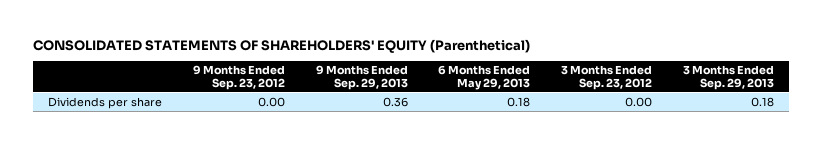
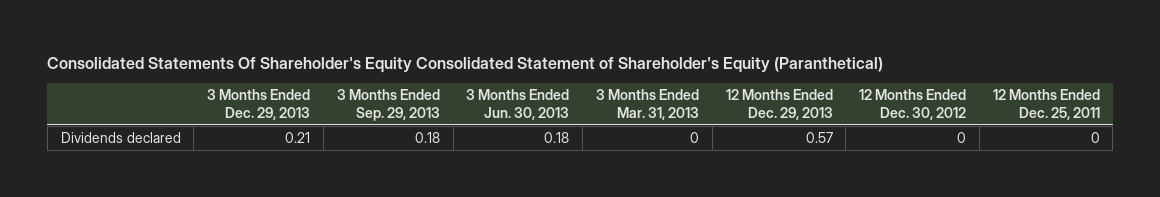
- CONSOLIDATED STATEMENTS OF SHAREHOLDERS' EQUITY (Parenthetical)
+ Consolidated Statements Of Shareholder's Equity Consolidated Statement of Shareholder's Equity (Paranthetical)
- | 9 Months Ended Sep. 23, 2012 | 9 Months Ended Sep. 29, 2013 | 6 Months Ended May 29, 2013 | 3 Months Ended Sep. 23, 2012 | 3 Months Ended Sep. 29, 2013
+ | 3 Months Ended Dec. 29, 2013 | 3 Months Ended Sep. 29, 2013 | 3 Months Ended Jun. 30, 2013 | 3 Months Ended Mar. 31, 2013 | 12 Months Ended Dec. 29, 2013 | 12 Months Ended Dec. 30, 2012 | 12 Months Ended Dec. 25, 2011
- Dividends per share | 0.00 | 0.36 | 0.18 | 0.00 | 0.18
+ Dividends declared | 0.21 | 0.18 | 0.18 | 0 | 0.57 | 0 | 0

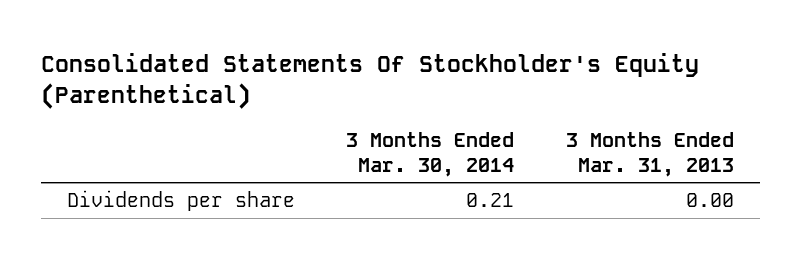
- Consolidated Statements Of Shareholder's Equity Consolidated Statement of Shareholder's Equity (Paranthetical)
+ Consolidated Statements Of Stockholder's Equity (Parenthetical)
- | 3 Months Ended Dec. 29, 2013 | 3 Months Ended Sep. 29, 2013 | 3 Months Ended Jun. 30, 2013 | 3 Months Ended Mar. 31, 2013 | 12 Months Ended Dec. 29, 2013 | 12 Months Ended Dec. 30, 2012 | 12 Months Ended Dec. 25, 2011
+ | 3 Months Ended Mar. 30, 2014 | 3 Months Ended Mar. 31, 2013
- Dividends declared | 0.21 | 0.18 | 0.18 | 0 | 0.57 | 0 | 0
+ Dividends per share | 0.21 | 0.00

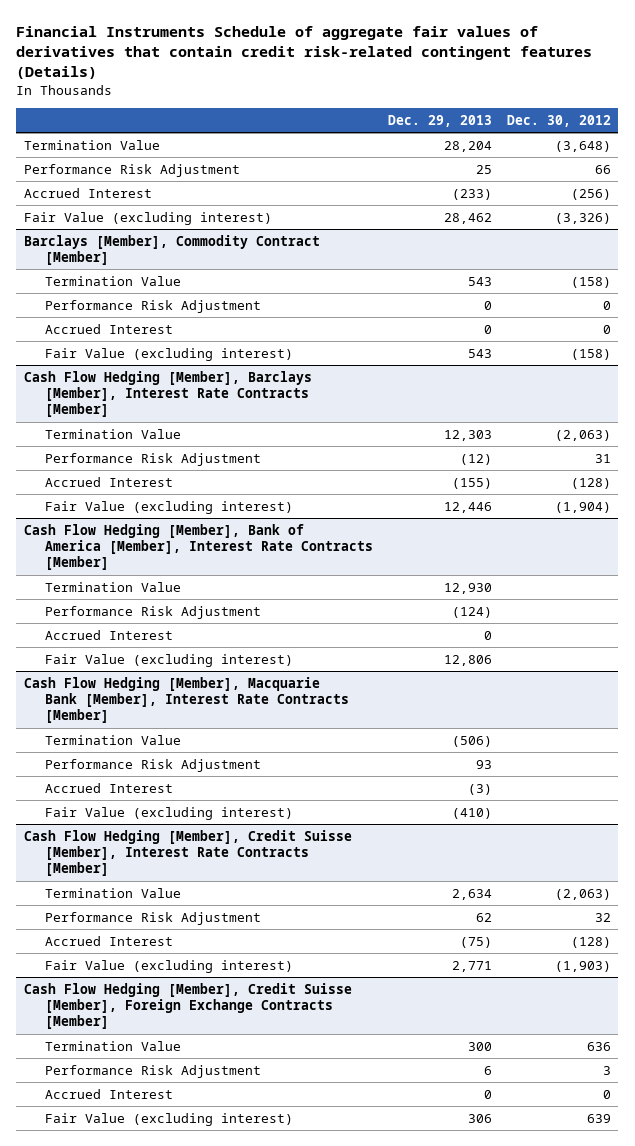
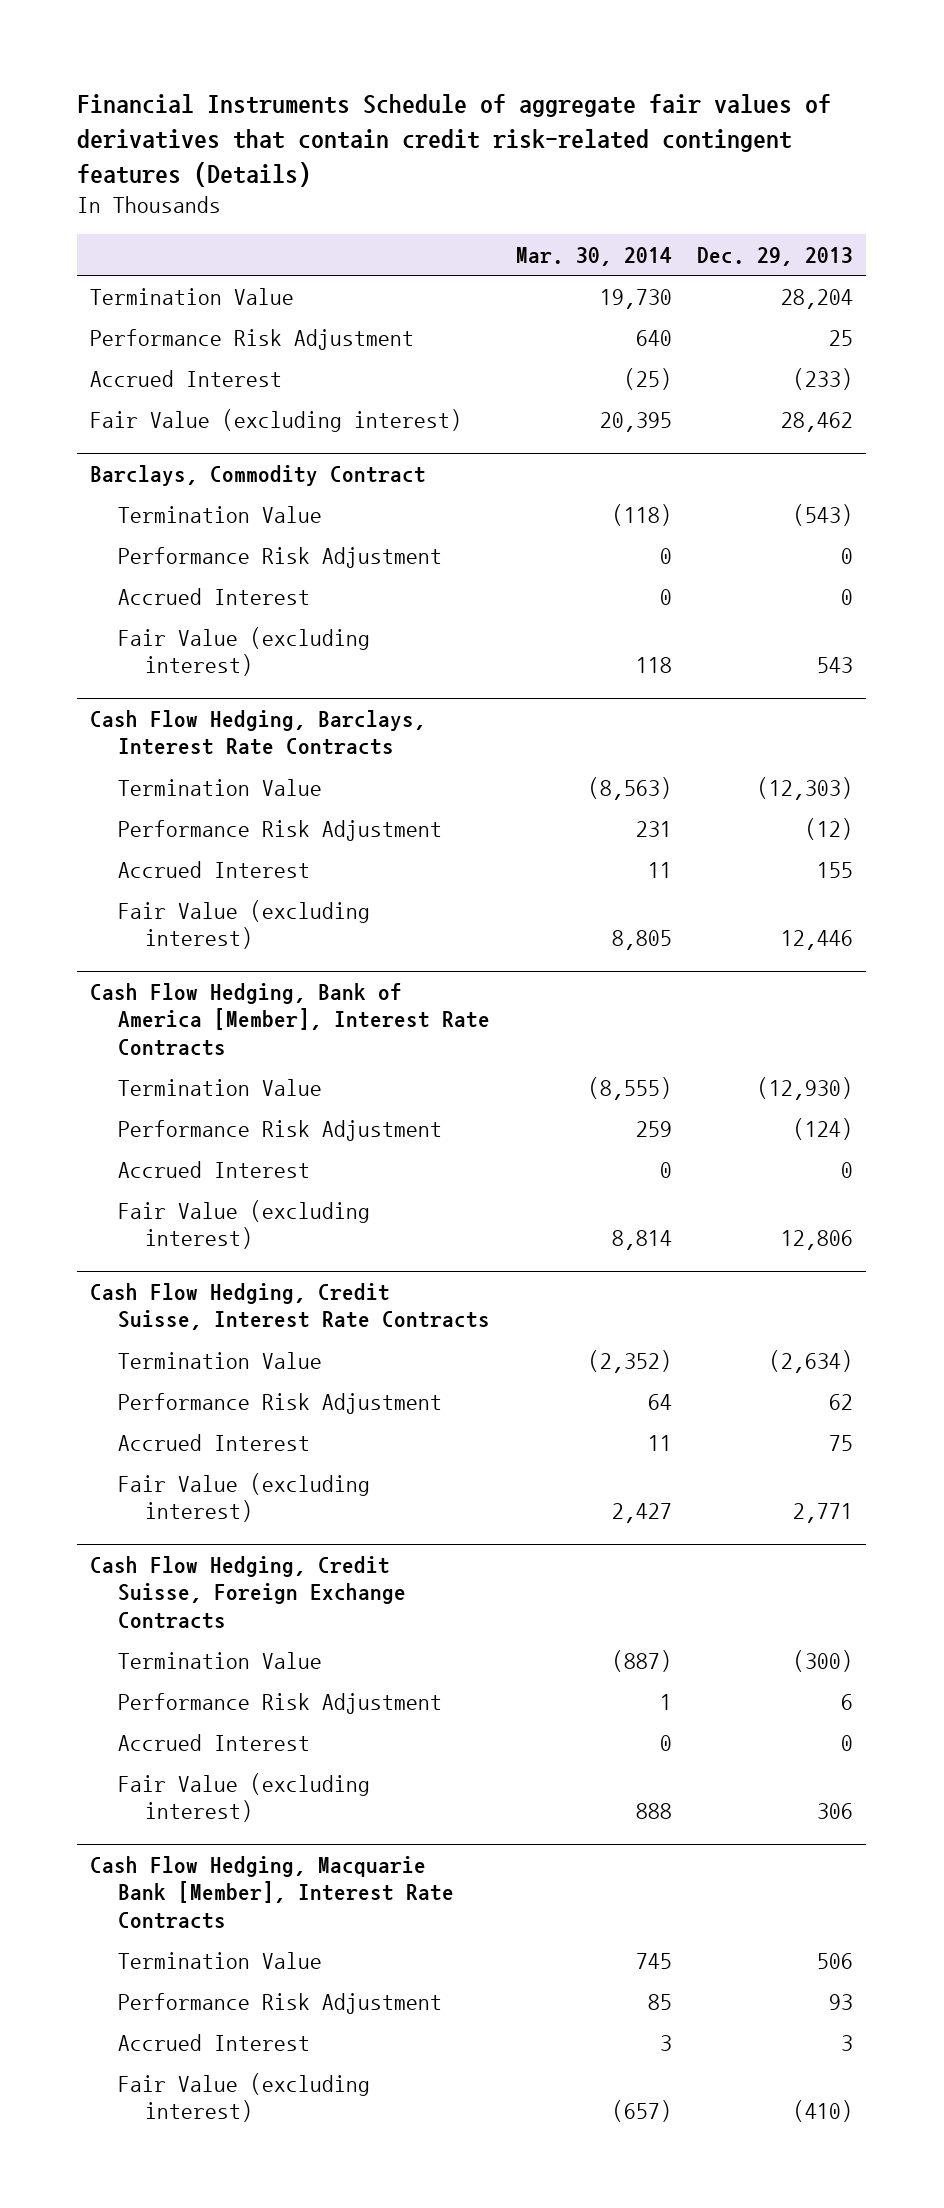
- | Dec. 29, 2013 | Dec. 30, 2012
+ | Mar. 30, 2014 | Dec. 29, 2013
- Barclays [Member], Commodity Contract [Member]
- Termination Value | 543 | (158)
+ Barclays, Commodity Contract
+ Termination Value | (118) | (543)
- Cash Flow Hedging [Member], Barclays [Member], Interest Rate Contracts [Member]
- Termination Value | 12,303 | (2,063)
+ Cash Flow Hedging, Barclays, Interest Rate Contracts
+ Termination Value | (8,563) | (12,303)
- Accrued Interest | (155) | (128)
+ Accrued Interest | 11 | 155
- Cash Flow Hedging [Member], Bank of America [Member], Interest Rate Contracts [Member]
- Termination Value | 12,930 |
+ Cash Flow Hedging, Bank of America [Member], Interest Rate Contracts
+ Termination Value | (8,555) | (12,930)
- Cash Flow Hedging [Member], Macquarie Bank [Member], Interest Rate Contracts [Member]
- Termination Value | (506) |
- Performance Risk Adjustment | 93 |
- Accrued Interest | (3) |
- Fair Value (excluding interest) | (410) |
- Cash Flow Hedging [Member], Credit Suisse [Member], Interest Rate Contracts [Member]
- Termination Value | 2,634 | (2,063)
+ Cash Flow Hedging, Credit Suisse, Interest Rate Contracts
+ Termination Value | (2,352) | (2,634)
- Accrued Interest | (75) | (128)
+ Accrued Interest | 11 | 75
- Cash Flow Hedging [Member], Credit Suisse [Member], Foreign Exchange Contracts [Member]
- Termination Value | 300 | 636
+ Cash Flow Hedging, Credit Suisse, Foreign Exchange Contracts
+ Termination Value | (887) | (300)
+ Cash Flow Hedging, Macquarie Bank [Member], Interest Rate Contracts
+ Termination Value | 745 | 506
+ Performance Risk Adjustment | 85 | 93
+ Accrued Interest | 3 | 3
+ Fair Value (excluding interest) | (657) | (410)

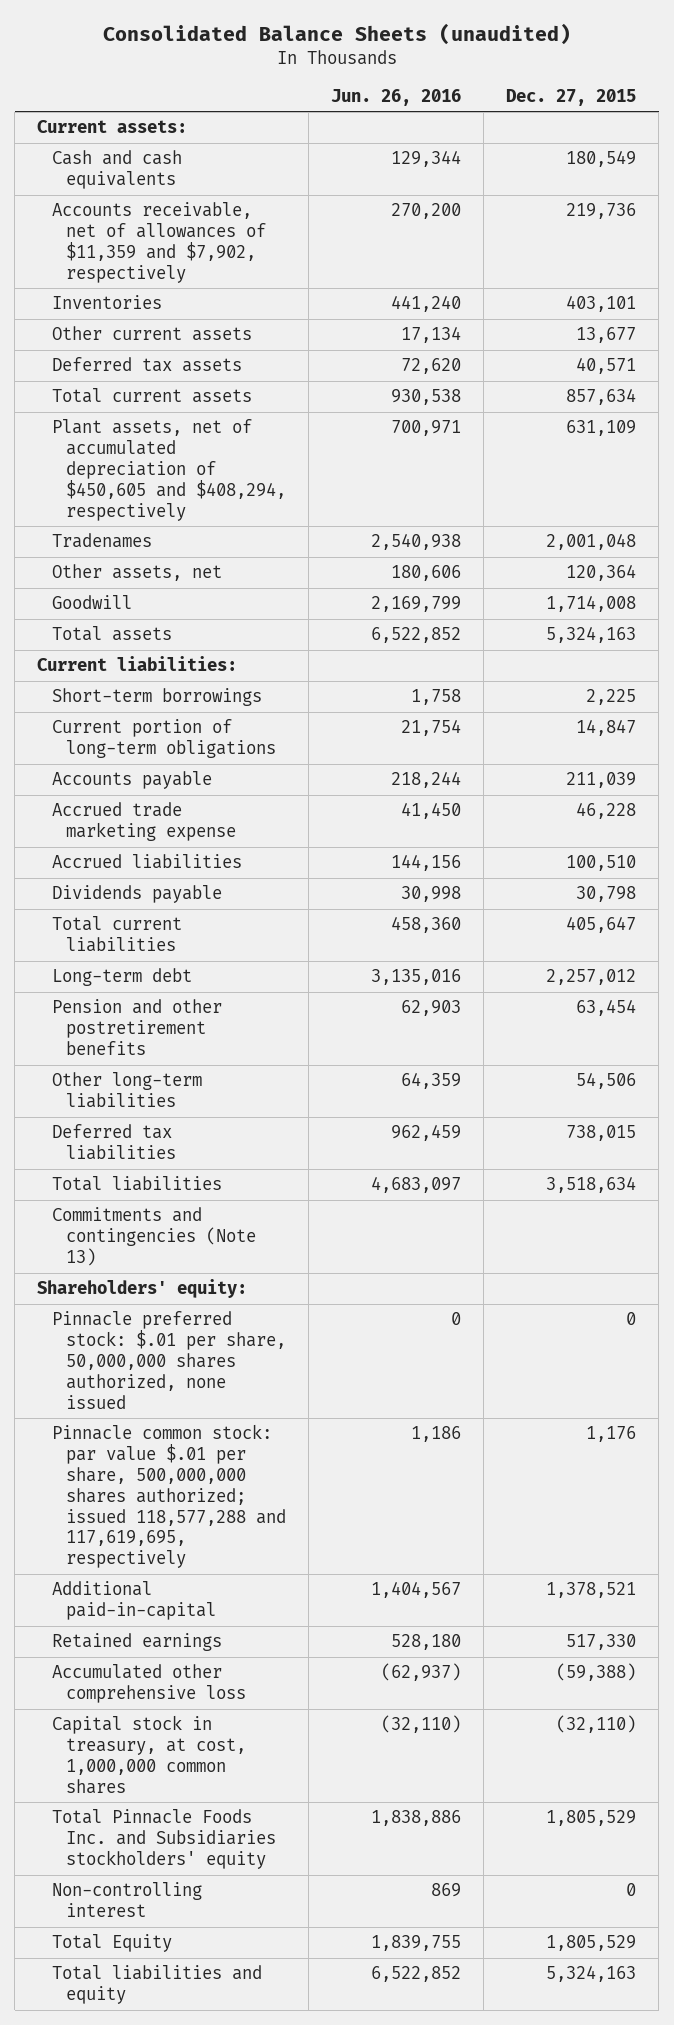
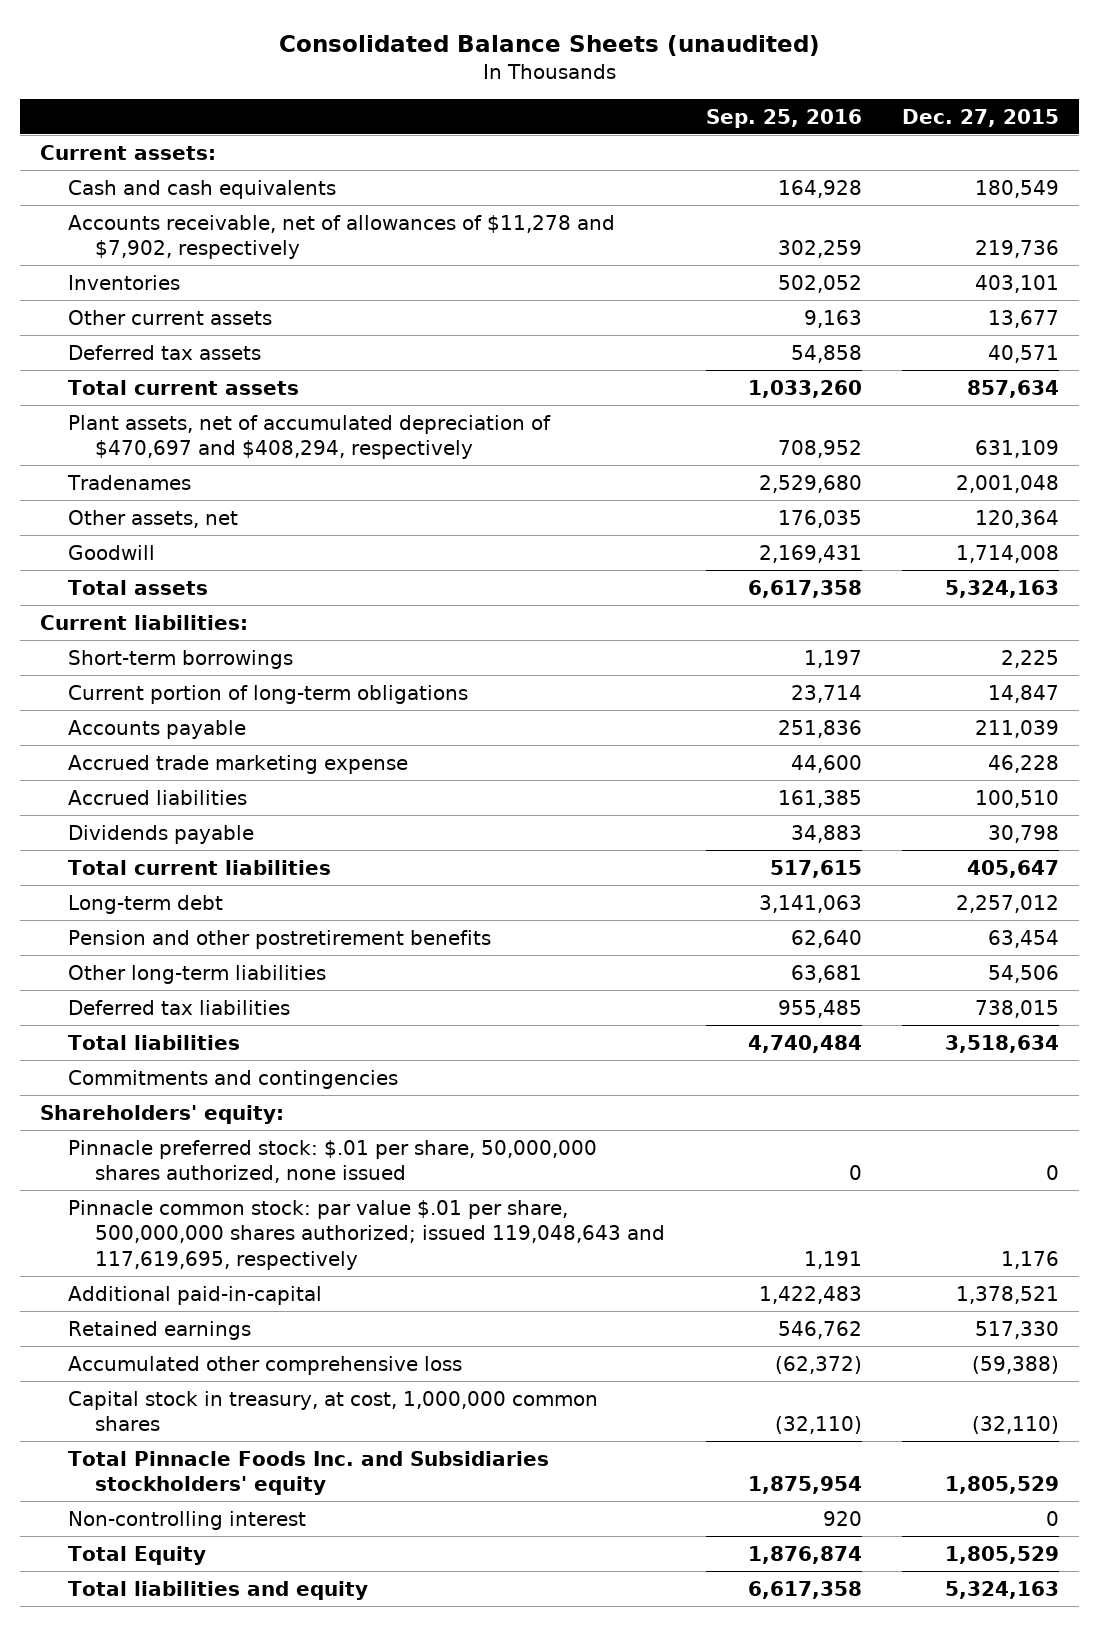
- | Jun. 26, 2016 | Dec. 27, 2015
+ | Sep. 25, 2016 | Dec. 27, 2015
- Accounts receivable, net of allowances of $11,359 and $7,902, respectively | 270,200 | 219,736
+ Accounts receivable, net of allowances of $11,278 and $7,902, respectively | 302,259 | 219,736
- Plant assets, net of accumulated depreciation of $450,605 and $408,294, respectively | 700,971 | 631,109
+ Plant assets, net of accumulated depreciation of $470,697 and $408,294, respectively | 708,952 | 631,109
- Commitments and contingencies (Note 13)
+ Commitments and contingencies
- Pinnacle common stock: par value $.01 per share, 500,000,000 shares authorized; issued 118,577,288 and 117,619,695, respectively | 1,186 | 1,176
+ Pinnacle common stock: par value $.01 per share, 500,000,000 shares authorized; issued 119,048,643 and 117,619,695, respectively | 1,191 | 1,176

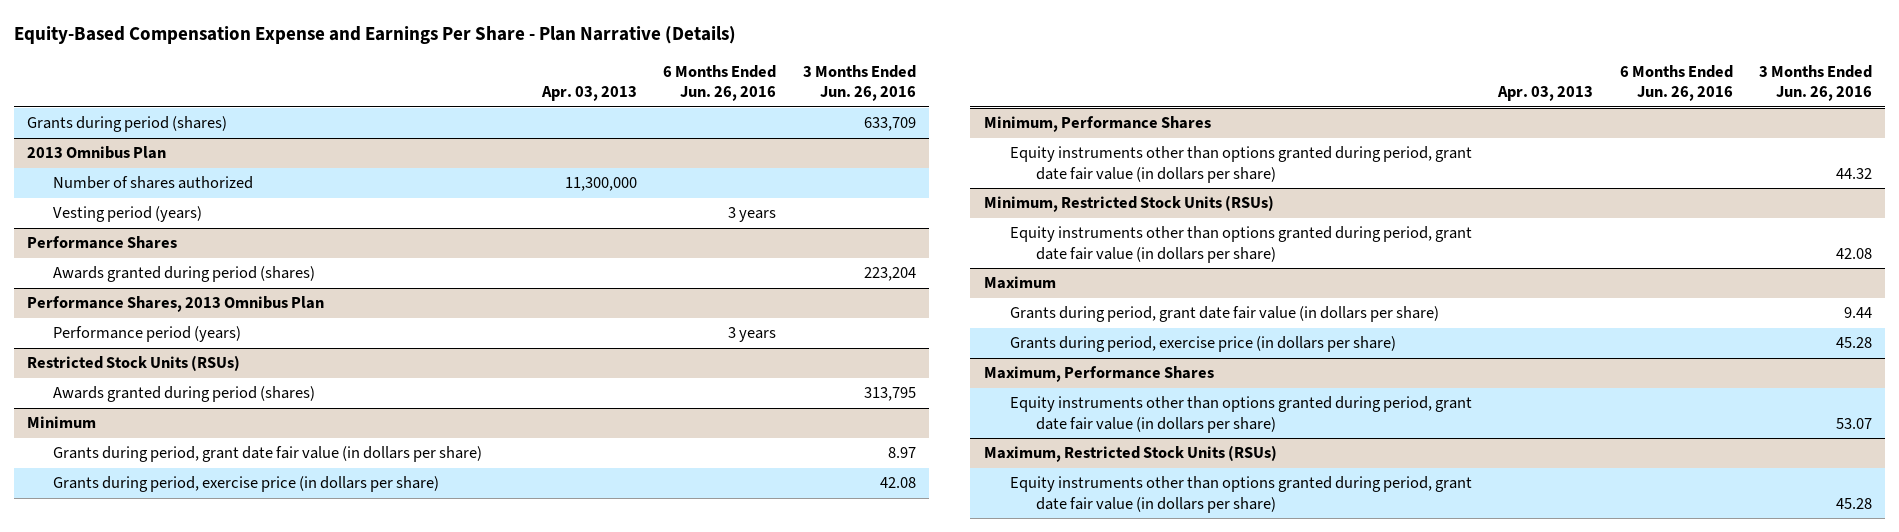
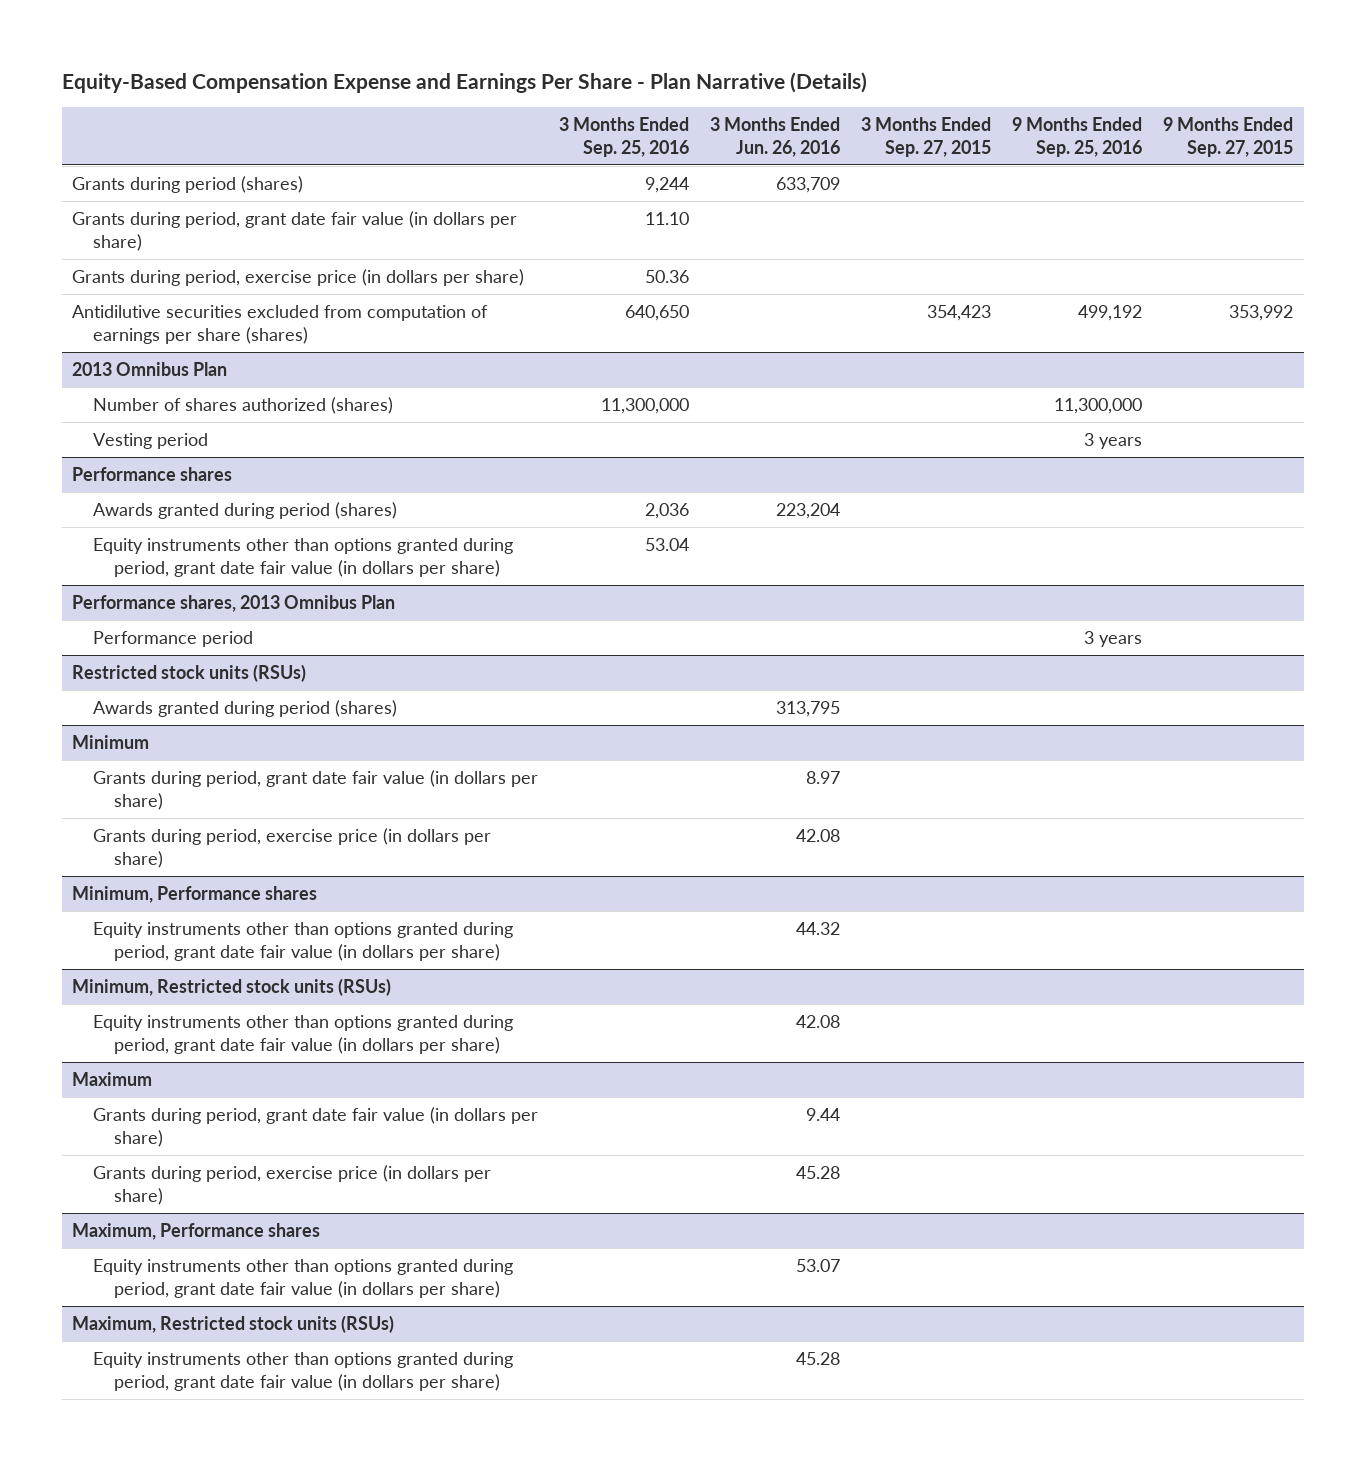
- | Apr. 03, 2013 | 6 Months Ended Jun. 26, 2016 | 3 Months Ended Jun. 26, 2016
+ | 3 Months Ended Sep. 25, 2016 | 3 Months Ended Jun. 26, 2016 | 3 Months Ended Sep. 27, 2015 | 9 Months Ended Sep. 25, 2016 | 9 Months Ended Sep. 27, 2015
+ Grants during period, grant date fair value (in dollars per share) | 11.10 | | | |
+ Grants during period, exercise price (in dollars per share) | 50.36 | | | |
+ Antidilutive securities excluded from computation of earnings per share (shares) | 640,650 | | 354,423 | 499,192 | 353,992
@ 2013 Omnibus Plan
- Number of shares authorized | 11,300,000 | |
- Vesting period (years) | | 3 years |
- Performance Shares
@ 2013 Omnibus Plan
+ Number of shares authorized (shares) | 11,300,000 | | | 11,300,000 |
+ Vesting period | | | | 3 years |
+ Performance shares
- Performance Shares, 2013 Omnibus Plan
- Performance period (years) | | 3 years |
- Restricted Stock Units (RSUs)
+ Equity instruments other than options granted during period, grant date fair value (in dollars per share) | 53.04 | | | |
+ Performance shares, 2013 Omnibus Plan
+ Performance period | | | | 3 years |
+ Restricted stock units (RSUs)
- Minimum, Performance Shares
+ Minimum, Performance shares
- Minimum, Restricted Stock Units (RSUs)
+ Minimum, Restricted stock units (RSUs)
- Maximum, Performance Shares
+ Maximum, Performance shares
- Maximum, Restricted Stock Units (RSUs)
+ Maximum, Restricted stock units (RSUs)

